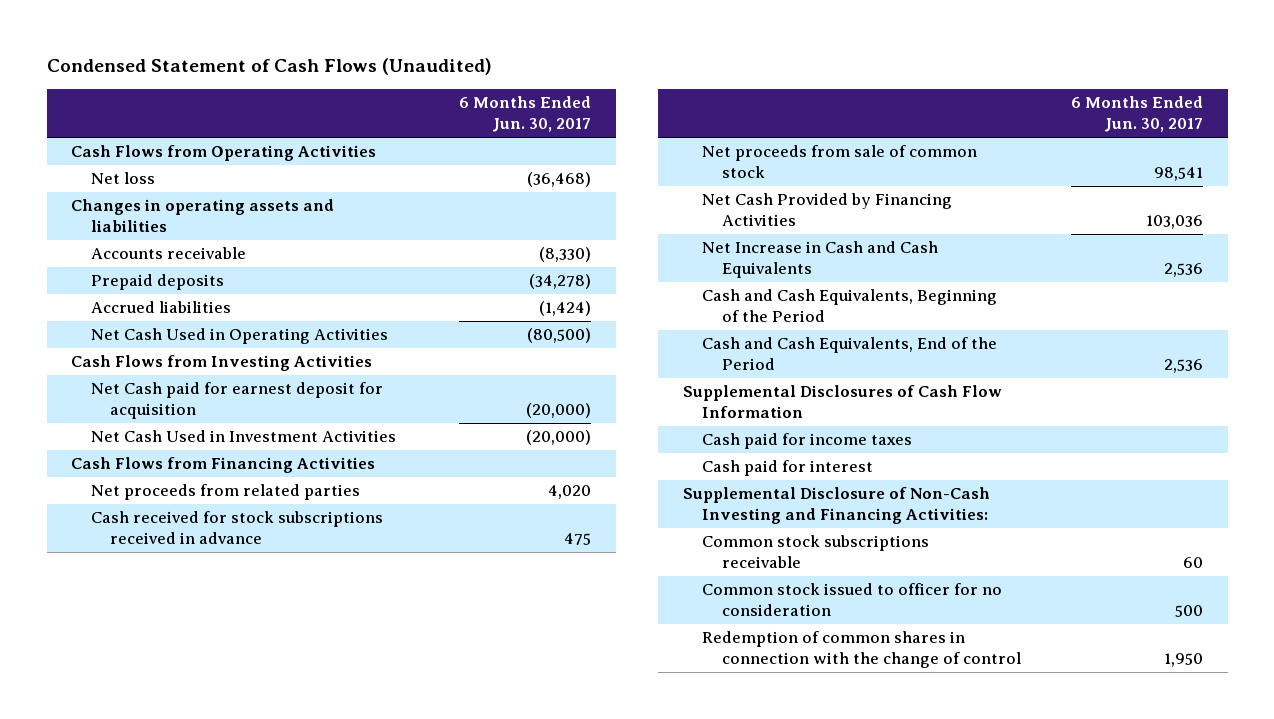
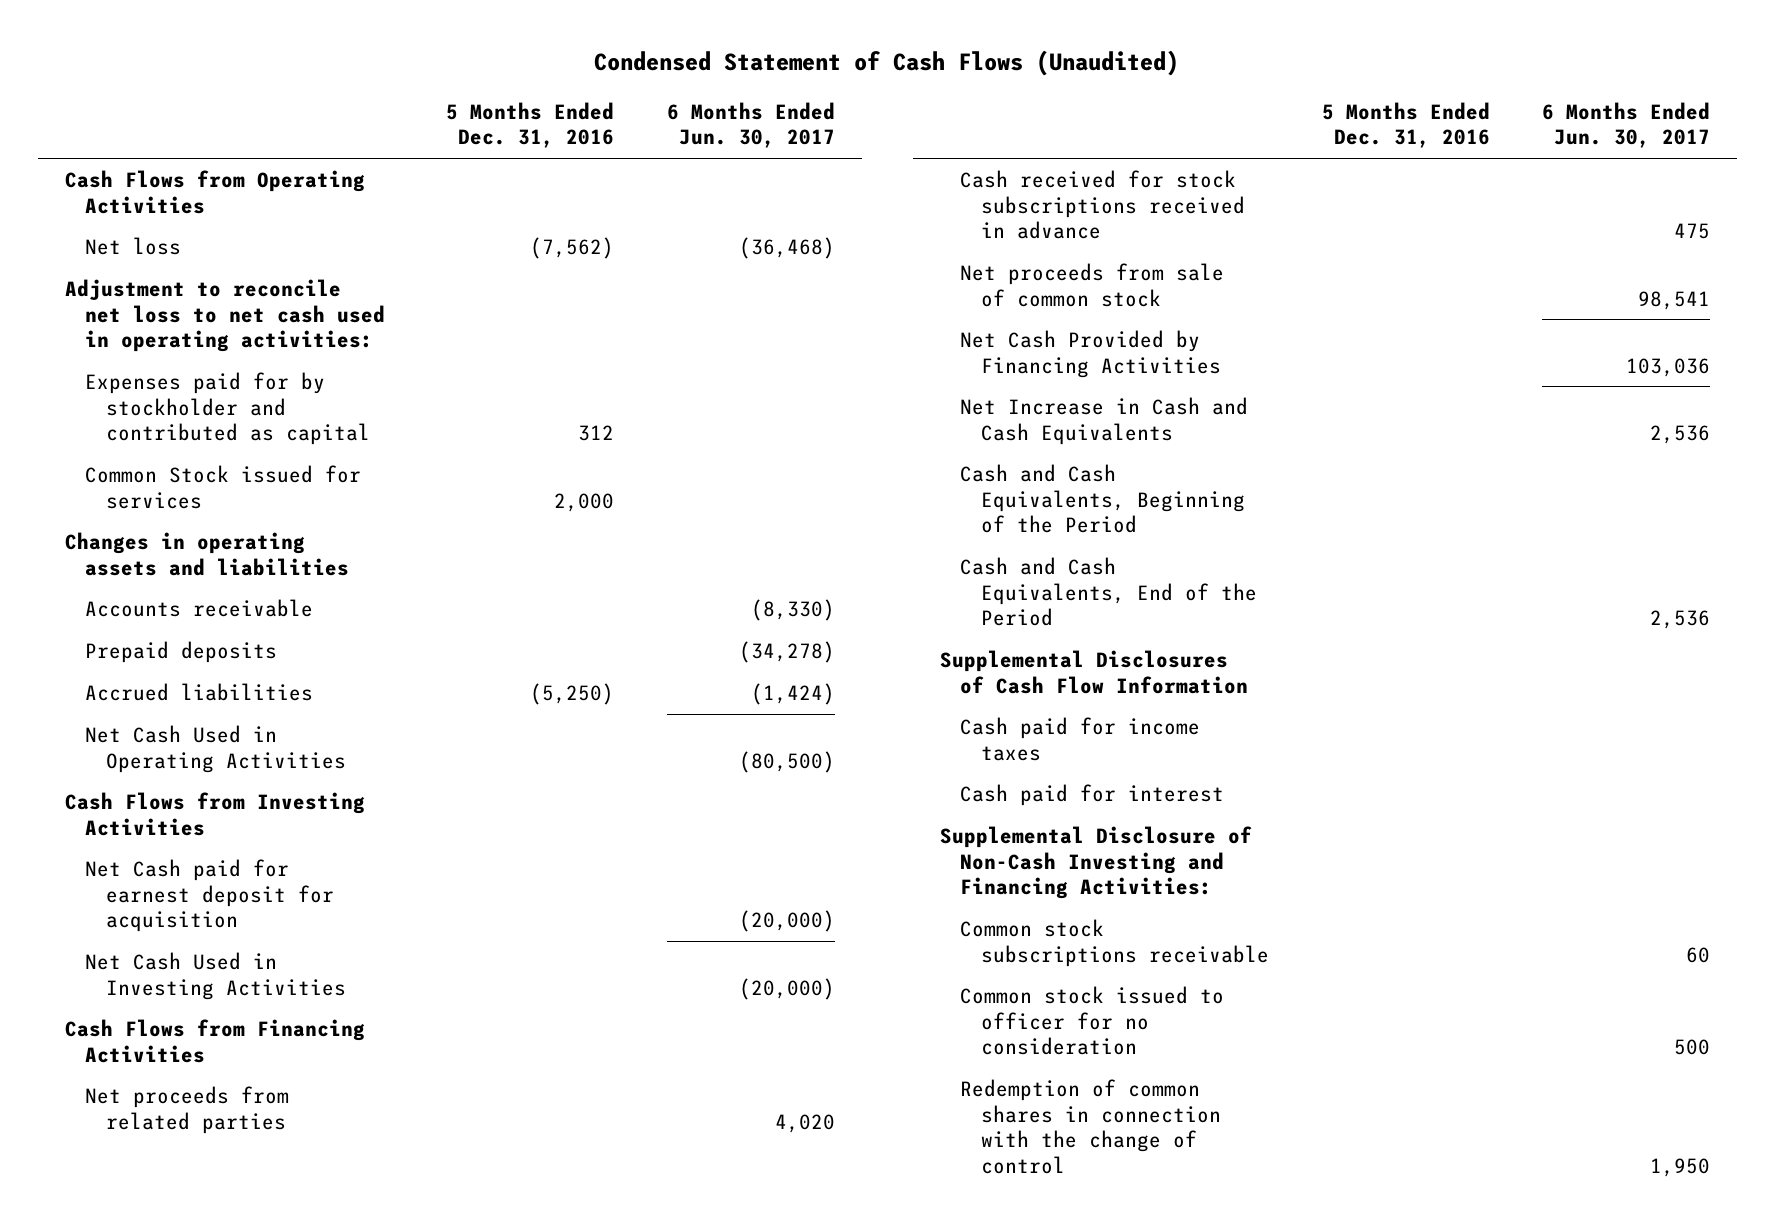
- | 6 Months Ended Jun. 30, 2017
+ | 5 Months Ended Dec. 31, 2016 | 6 Months Ended Jun. 30, 2017
+ Adjustment to reconcile net loss to net cash used in operating activities:
+ Expenses paid for by stockholder and contributed as capital | 312 |
+ Common Stock issued for services | 2,000 |
- Net Cash Used in Investment Activities | (20,000)
+ Net Cash Used in Investing Activities | | (20,000)

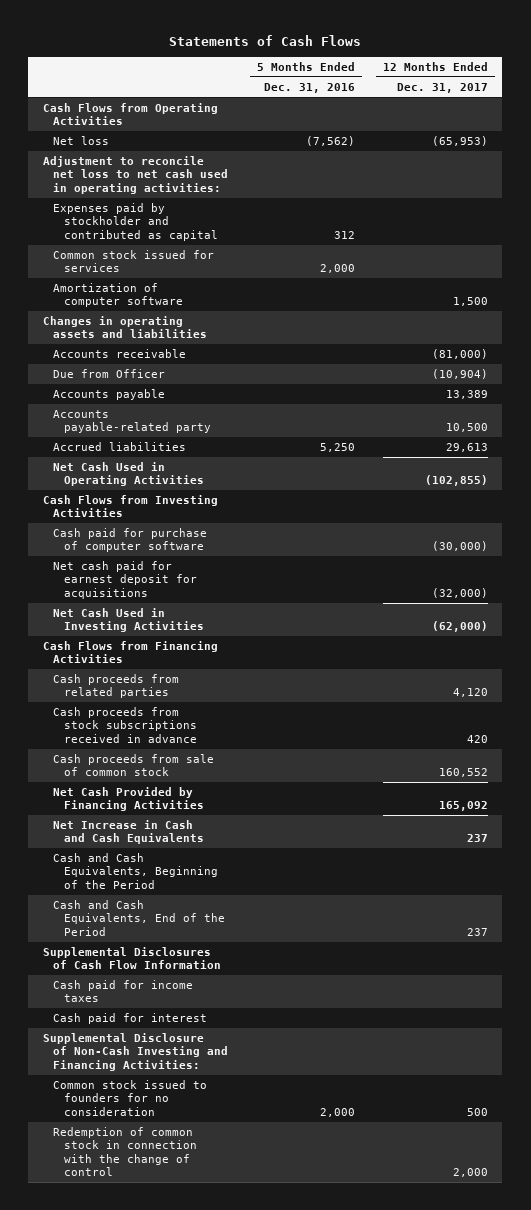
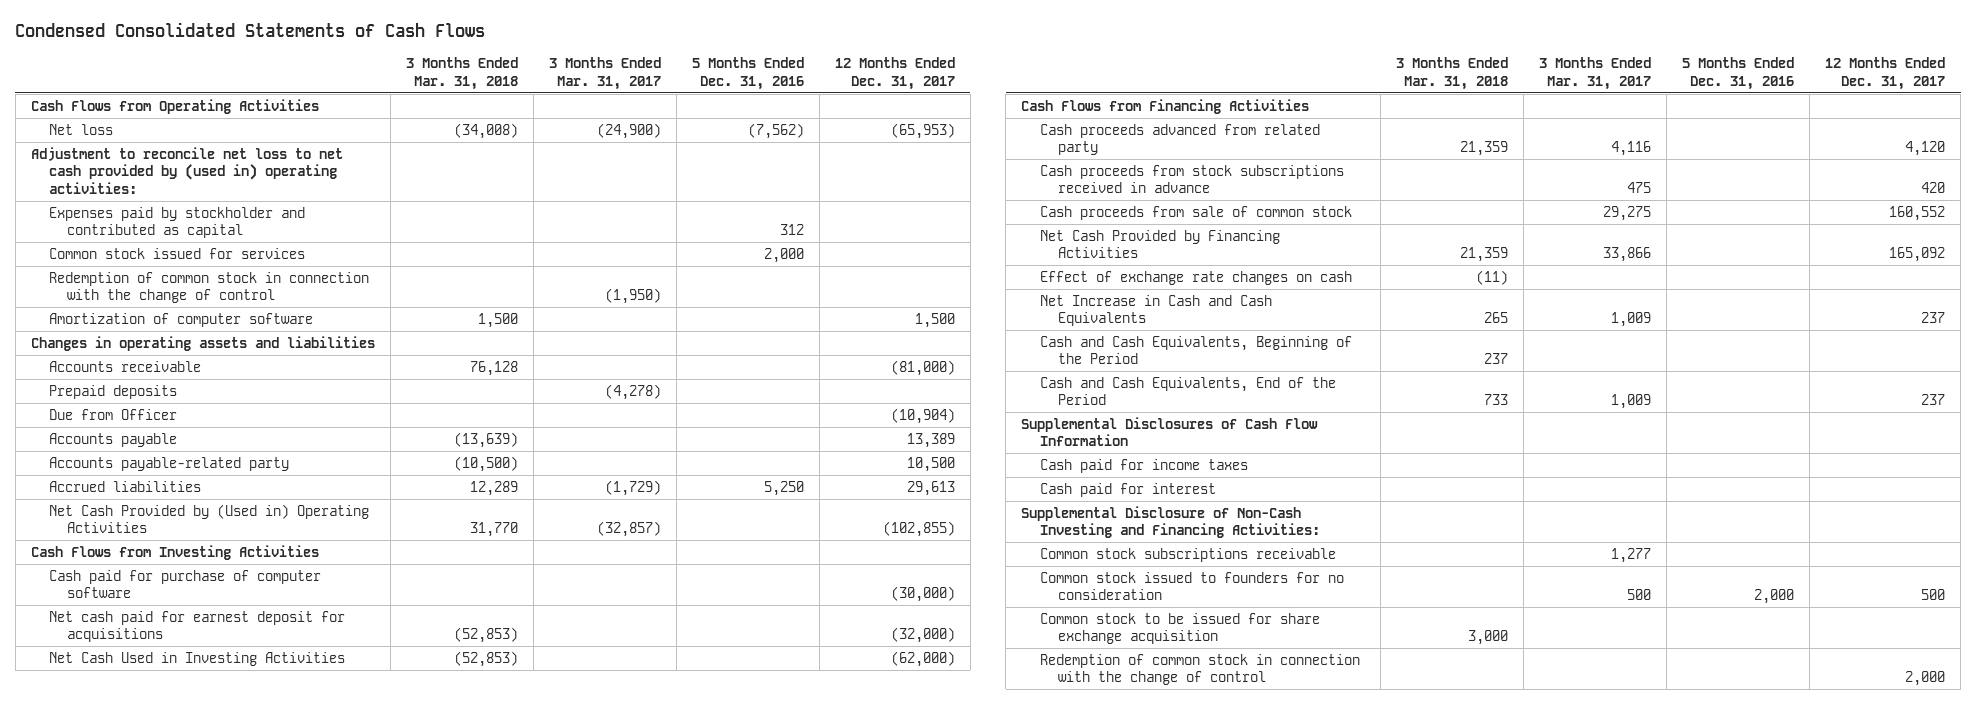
- Statements of Cash Flows
+ Condensed Consolidated Statements of Cash Flows
- | 5 Months Ended Dec. 31, 2016 | 12 Months Ended Dec. 31, 2017
+ | 3 Months Ended Mar. 31, 2018 | 3 Months Ended Mar. 31, 2017 | 5 Months Ended Dec. 31, 2016 | 12 Months Ended Dec. 31, 2017
- Adjustment to reconcile net loss to net cash used in operating activities:
+ Adjustment to reconcile net loss to net cash provided by (used in) operating activities:
+ Redemption of common stock in connection with the change of control | | (1,950) | |
+ Prepaid deposits | | (4,278) | |
- Net Cash Used in Operating Activities | | (102,855)
+ Net Cash Provided by (Used in) Operating Activities | 31,770 | (32,857) | | (102,855)
- Cash proceeds from related parties | | 4,120
+ Cash proceeds advanced from related party | 21,359 | 4,116 | | 4,120
+ Effect of exchange rate changes on cash | (11) | | |
+ Common stock subscriptions receivable | | 1,277 | |
+ Common stock to be issued for share exchange acquisition | 3,000 | | |

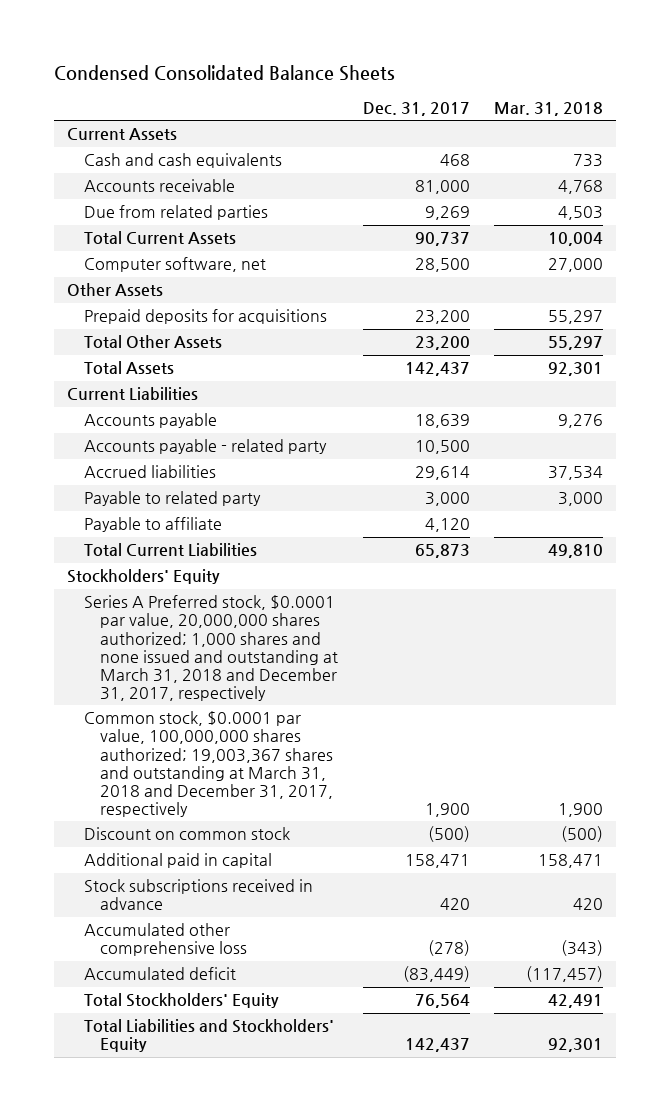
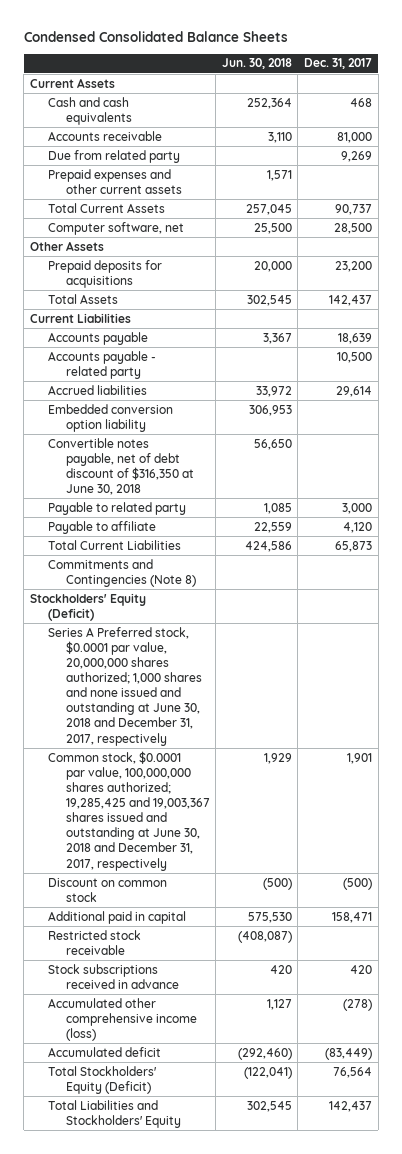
- | Dec. 31, 2017 | Mar. 31, 2018
+ | Jun. 30, 2018 | Dec. 31, 2017
- Due from related parties | 9,269 | 4,503
+ Due from related party | | 9,269
+ Prepaid expenses and other current assets | 1,571 |
- Total Other Assets | 23,200 | 55,297
+ Embedded conversion option liability | 306,953 |
+ Convertible notes payable, net of debt discount of $316,350 at June 30, 2018 | 56,650 |
- Stockholders' Equity
- Series A Preferred stock, $0.0001 par value, 20,000,000 shares authorized; 1,000 shares and none issued and outstanding at March 31, 2018 and December 31, 2017, respectively
- Common stock, $0.0001 par value, 100,000,000 shares authorized; 19,003,367 shares and outstanding at March 31, 2018 and December 31, 2017, respectively | 1,900 | 1,900
+ Commitments and Contingencies (Note 8)
+ Stockholders' Equity (Deficit)
+ Series A Preferred stock, $0.0001 par value, 20,000,000 shares authorized; 1,000 shares and none issued and outstanding at June 30, 2018 and December 31, 2017, respectively
+ Common stock, $0.0001 par value, 100,000,000 shares authorized; 19,285,425 and 19,003,367 shares issued and outstanding at June 30, 2018 and December 31, 2017, respectively | 1,929 | 1,901
+ Restricted stock receivable | (408,087) |
- Accumulated other comprehensive loss | (278) | (343)
+ Accumulated other comprehensive income (loss) | 1,127 | (278)
- Total Stockholders' Equity | 76,564 | 42,491
+ Total Stockholders' Equity (Deficit) | (122,041) | 76,564

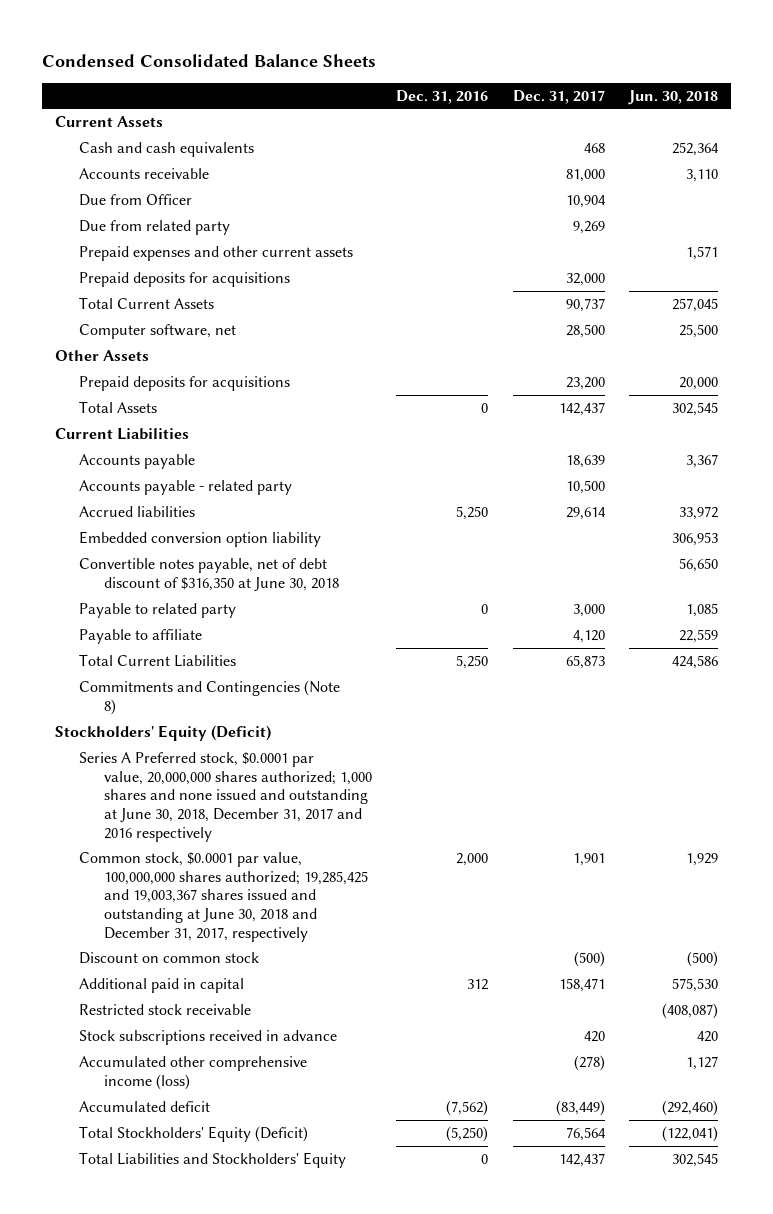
- | Jun. 30, 2018 | Dec. 31, 2017
+ | Dec. 31, 2016 | Dec. 31, 2017 | Jun. 30, 2018
+ Due from Officer | | 10,904 |
+ Prepaid deposits for acquisitions | | 32,000 |
- Series A Preferred stock, $0.0001 par value, 20,000,000 shares authorized; 1,000 shares and none issued and outstanding at June 30, 2018 and December 31, 2017, respectively
+ Series A Preferred stock, $0.0001 par value, 20,000,000 shares authorized; 1,000 shares and none issued and outstanding at June 30, 2018, December 31, 2017 and 2016 respectively

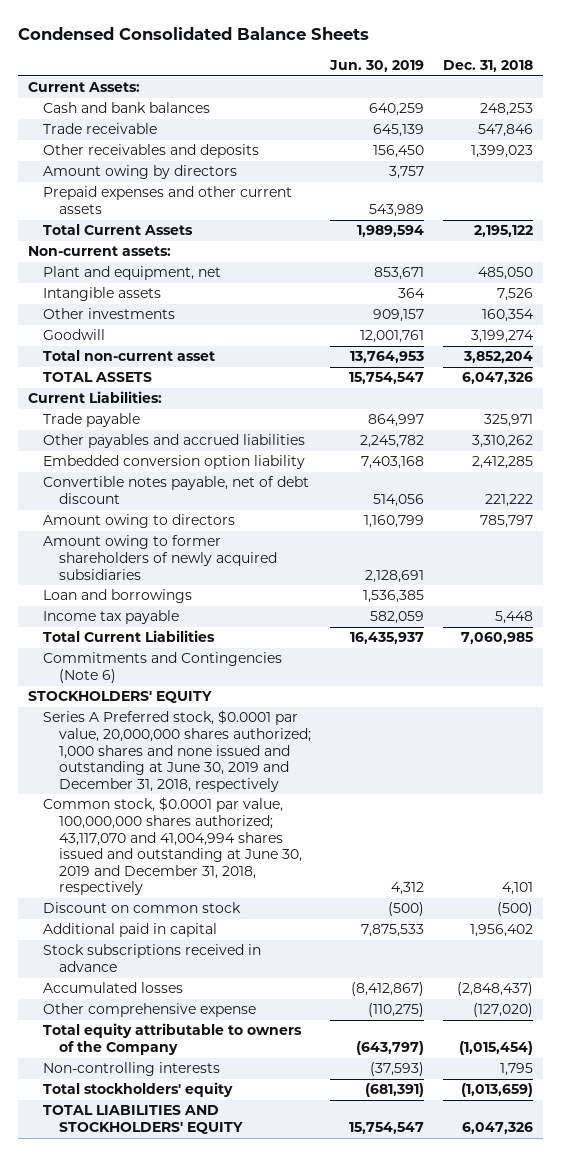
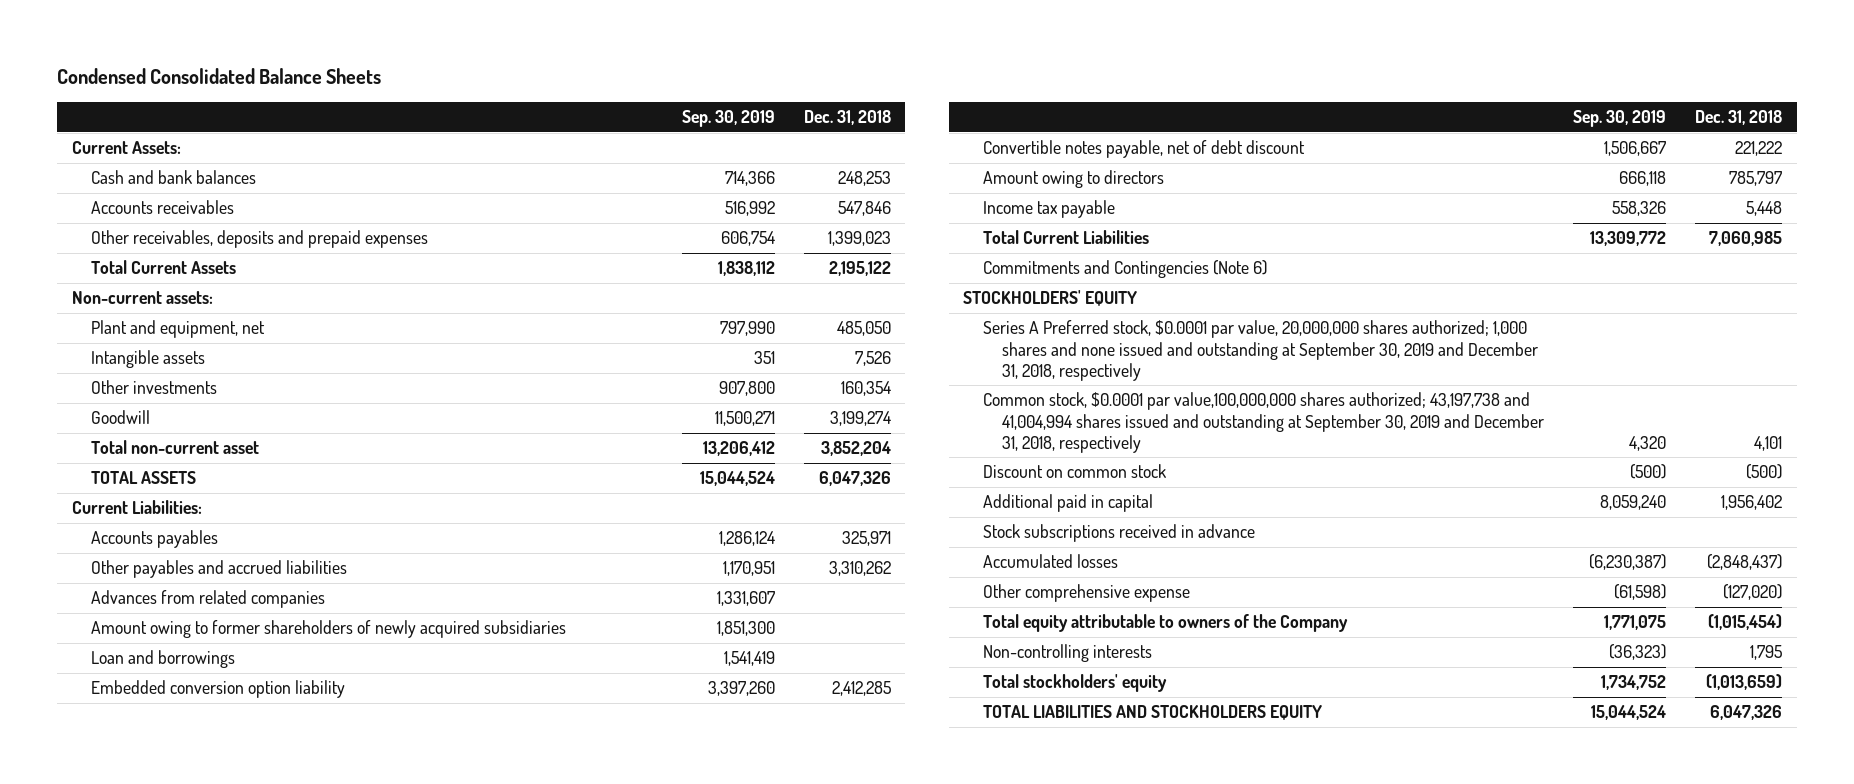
- | Jun. 30, 2019 | Dec. 31, 2018
+ | Sep. 30, 2019 | Dec. 31, 2018
- Trade receivable | 645,139 | 547,846
- Other receivables and deposits | 156,450 | 1,399,023
- Amount owing by directors | 3,757 |
- Prepaid expenses and other current assets | 543,989 |
+ Accounts receivables | 516,992 | 547,846
+ Other receivables, deposits and prepaid expenses | 606,754 | 1,399,023
- Trade payable | 864,997 | 325,971
+ Accounts payables | 1,286,124 | 325,971
+ Advances from related companies | 1,331,607 |
moved up: Amount owing to former shareholders of newly acquired subsidiaries | 1,851,300 |
moved up: Loan and borrowings | 1,541,419 |
- Series A Preferred stock, $0.0001 par value, 20,000,000 shares authorized; 1,000 shares and none issued and outstanding at June 30, 2019 and December 31, 2018, respectively
- Common stock, $0.0001 par value, 100,000,000 shares authorized; 43,117,070 and 41,004,994 shares issued and outstanding at June 30, 2019 and December 31, 2018, respectively | 4,312 | 4,101
+ Series A Preferred stock, $0.0001 par value, 20,000,000 shares authorized; 1,000 shares and none issued and outstanding at September 30, 2019 and December 31, 2018, respectively
+ Common stock, $0.0001 par value,100,000,000 shares authorized; 43,197,738 and 41,004,994 shares issued and outstanding at September 30, 2019 and December 31, 2018, respectively | 4,320 | 4,101
- TOTAL LIABILITIES AND STOCKHOLDERS' EQUITY | 15,754,547 | 6,047,326
+ TOTAL LIABILITIES AND STOCKHOLDERS EQUITY | 15,044,524 | 6,047,326

